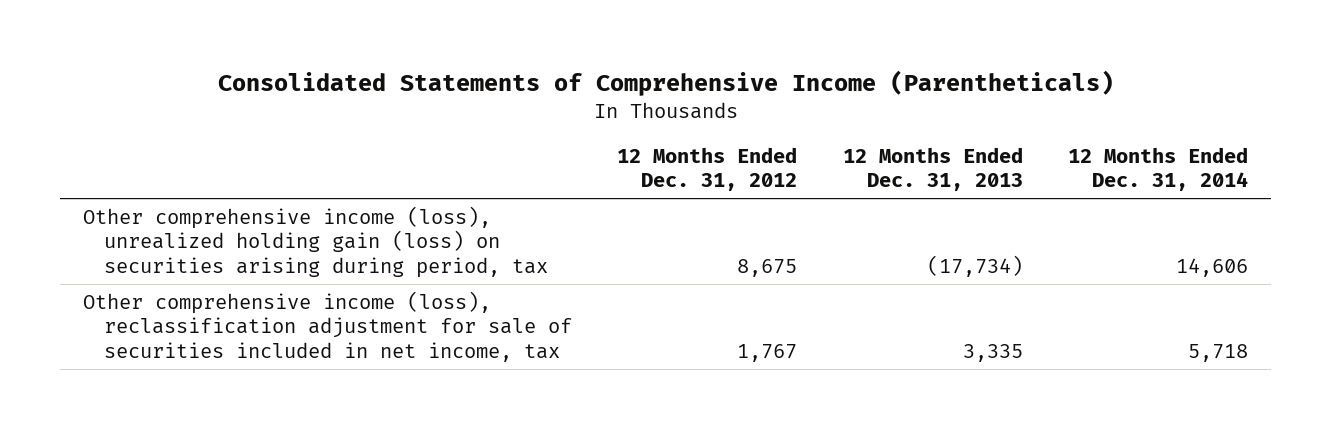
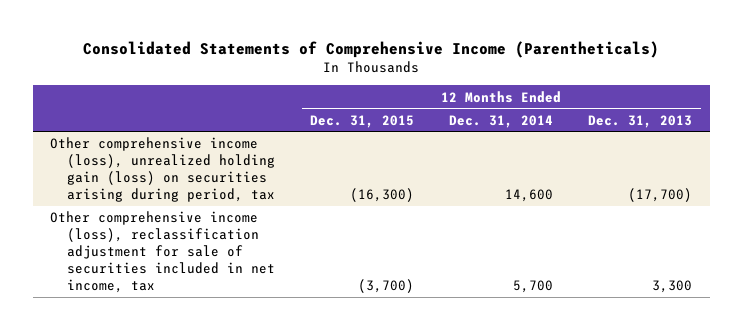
- | 12 Months Ended Dec. 31, 2012 | 12 Months Ended Dec. 31, 2013 | 12 Months Ended Dec. 31, 2014
+ | 12 Months Ended Dec. 31, 2015 | 12 Months Ended Dec. 31, 2014 | 12 Months Ended Dec. 31, 2013
- Other comprehensive income (loss), unrealized holding gain (loss) on securities arising during period, tax | 8,675 | (17,734) | 14,606
- Other comprehensive income (loss), reclassification adjustment for sale of securities included in net income, tax | 1,767 | 3,335 | 5,718
+ Other comprehensive income (loss), unrealized holding gain (loss) on securities arising during period, tax | (16,300) | 14,600 | (17,700)
+ Other comprehensive income (loss), reclassification adjustment for sale of securities included in net income, tax | (3,700) | 5,700 | 3,300

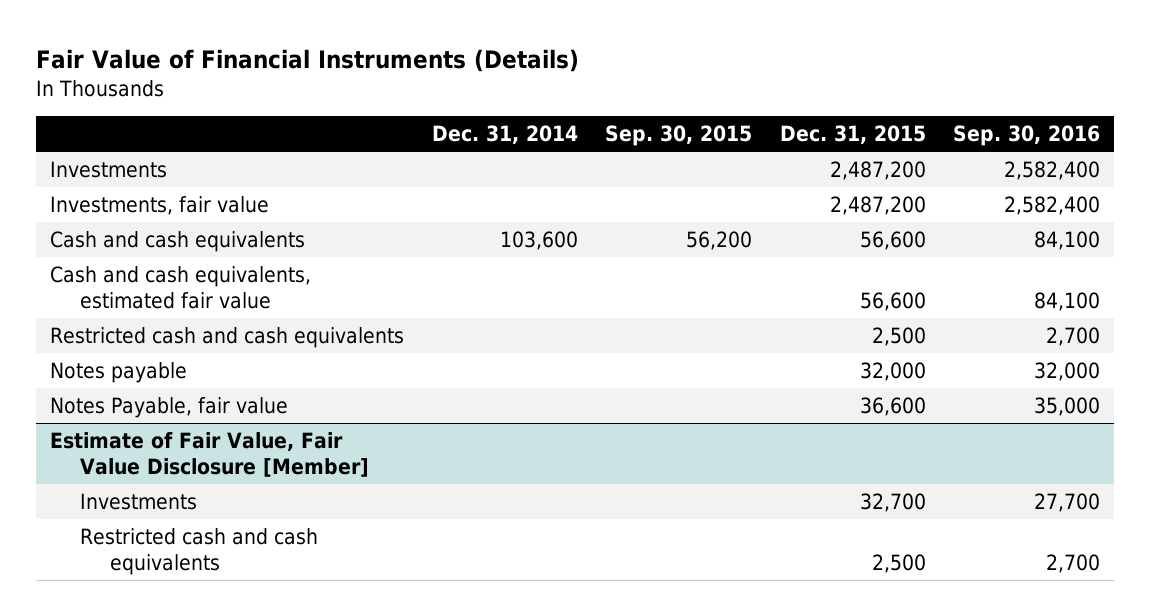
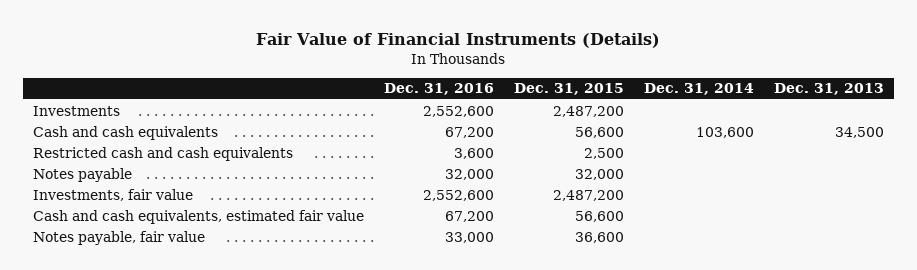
- | Dec. 31, 2014 | Sep. 30, 2015 | Dec. 31, 2015 | Sep. 30, 2016
+ | Dec. 31, 2016 | Dec. 31, 2015 | Dec. 31, 2014 | Dec. 31, 2013
- Notes Payable, fair value | | | 36,600 | 35,000
- Estimate of Fair Value, Fair Value Disclosure [Member]
- Investments | | | 32,700 | 27,700
- Restricted cash and cash equivalents | | | 2,500 | 2,700
moved down: Investments, fair value | 2,552,600 | 2,487,200 | |
moved down: Cash and cash equivalents, estimated fair value | 67,200 | 56,600 | |
+ Notes payable, fair value | 33,000 | 36,600 | |

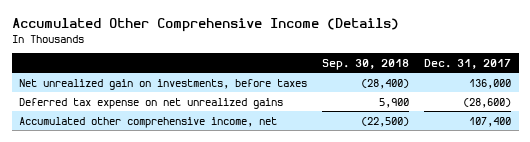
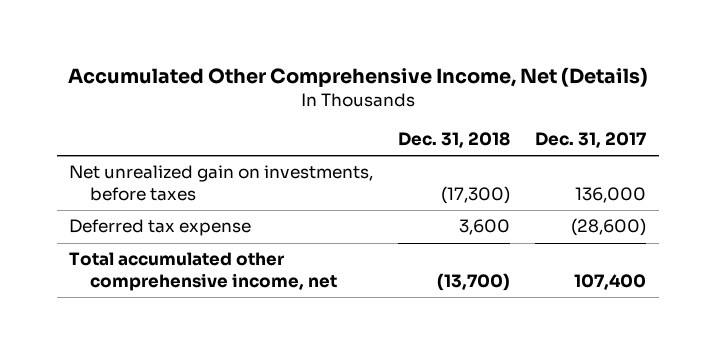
- Accumulated Other Comprehensive Income (Details)
+ Accumulated Other Comprehensive Income, Net (Details)
- | Sep. 30, 2018 | Dec. 31, 2017
+ | Dec. 31, 2018 | Dec. 31, 2017
- Deferred tax expense on net unrealized gains | 5,900 | (28,600)
- Accumulated other comprehensive income, net | (22,500) | 107,400
+ Deferred tax expense | 3,600 | (28,600)
+ Total accumulated other comprehensive income, net | (13,700) | 107,400

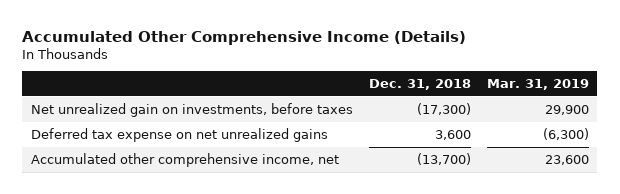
- Accumulated Other Comprehensive Income, Net (Details)
+ Accumulated Other Comprehensive Income (Details)
- | Dec. 31, 2018 | Dec. 31, 2017
+ | Dec. 31, 2018 | Mar. 31, 2019
- Deferred tax expense | 3,600 | (28,600)
- Total accumulated other comprehensive income, net | (13,700) | 107,400
+ Deferred tax expense on net unrealized gains | 3,600 | (6,300)
+ Accumulated other comprehensive income, net | (13,700) | 23,600

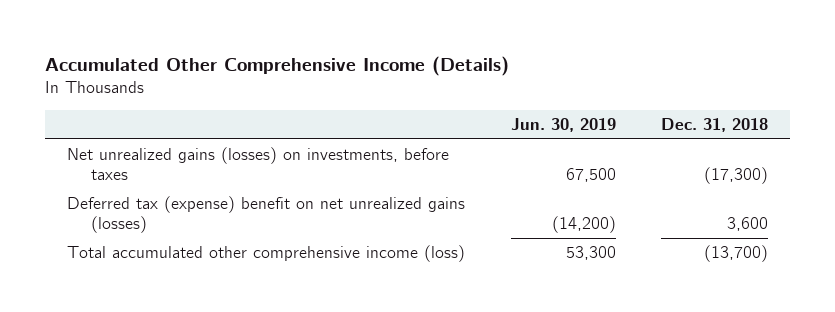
- | Dec. 31, 2018 | Mar. 31, 2019
+ | Jun. 30, 2019 | Dec. 31, 2018
- Net unrealized gain on investments, before taxes | (17,300) | 29,900
- Deferred tax expense on net unrealized gains | 3,600 | (6,300)
- Accumulated other comprehensive income, net | (13,700) | 23,600
+ Net unrealized gains (losses) on investments, before taxes | 67,500 | (17,300)
+ Deferred tax (expense) benefit on net unrealized gains (losses) | (14,200) | 3,600
+ Total accumulated other comprehensive income (loss) | 53,300 | (13,700)

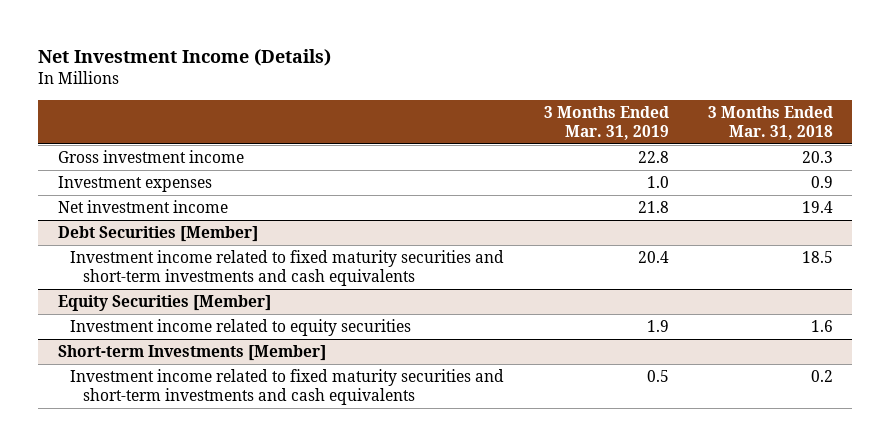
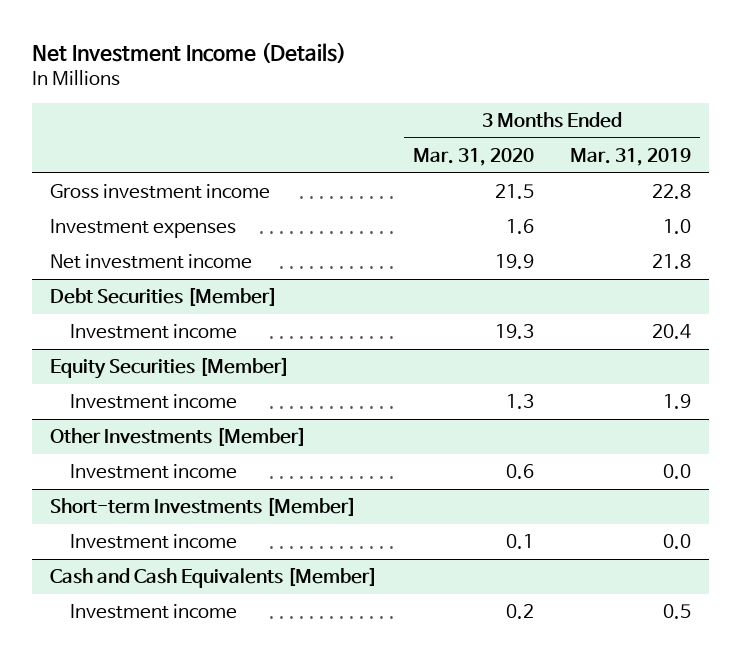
- | 3 Months Ended Mar. 31, 2019 | 3 Months Ended Mar. 31, 2018
+ | 3 Months Ended Mar. 31, 2020 | 3 Months Ended Mar. 31, 2019
@ Debt Securities [Member]
- Investment income related to fixed maturity securities and short-term investments and cash equivalents | 20.4 | 18.5
+ Investment income | 19.3 | 20.4
@ Equity Securities [Member]
- Investment income related to equity securities | 1.9 | 1.6
+ Investment income | 1.3 | 1.9
+ Other Investments [Member]
+ Investment income | 0.6 | 0.0
@ Short-term Investments [Member]
- Investment income related to fixed maturity securities and short-term investments and cash equivalents | 0.5 | 0.2
+ Investment income | 0.1 | 0.0
+ Cash and Cash Equivalents [Member]
+ Investment income | 0.2 | 0.5

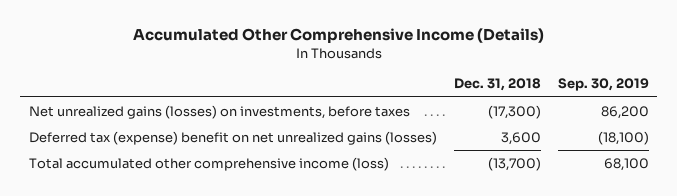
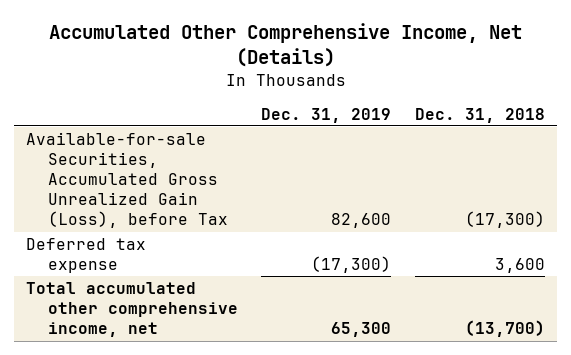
- Accumulated Other Comprehensive Income (Details)
+ Accumulated Other Comprehensive Income, Net (Details)
- | Dec. 31, 2018 | Sep. 30, 2019
+ | Dec. 31, 2019 | Dec. 31, 2018
- Net unrealized gains (losses) on investments, before taxes | (17,300) | 86,200
- Deferred tax (expense) benefit on net unrealized gains (losses) | 3,600 | (18,100)
- Total accumulated other comprehensive income (loss) | (13,700) | 68,100
+ Available-for-sale Securities, Accumulated Gross Unrealized Gain (Loss), before Tax | 82,600 | (17,300)
+ Deferred tax expense | (17,300) | 3,600
+ Total accumulated other comprehensive income, net | 65,300 | (13,700)

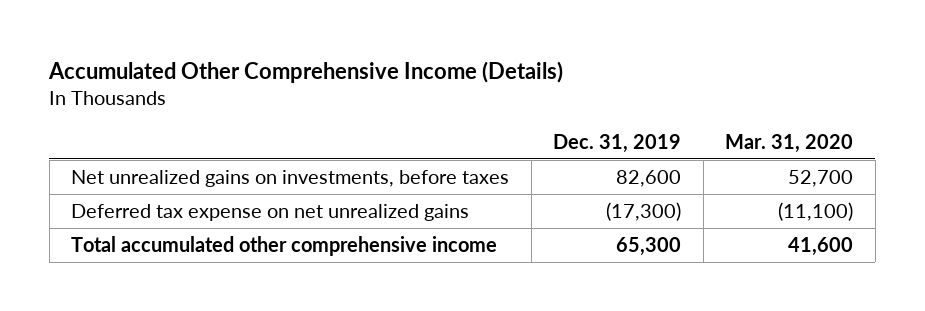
- Accumulated Other Comprehensive Income, Net (Details)
+ Accumulated Other Comprehensive Income (Details)
- | Dec. 31, 2019 | Dec. 31, 2018
+ | Dec. 31, 2019 | Mar. 31, 2020
- Available-for-sale Securities, Accumulated Gross Unrealized Gain (Loss), before Tax | 82,600 | (17,300)
- Deferred tax expense | (17,300) | 3,600
- Total accumulated other comprehensive income, net | 65,300 | (13,700)
+ Net unrealized gains on investments, before taxes | 82,600 | 52,700
+ Deferred tax expense on net unrealized gains | (17,300) | (11,100)
+ Total accumulated other comprehensive income | 65,300 | 41,600

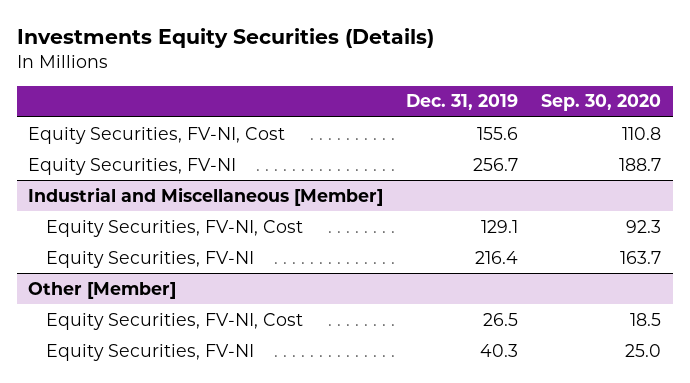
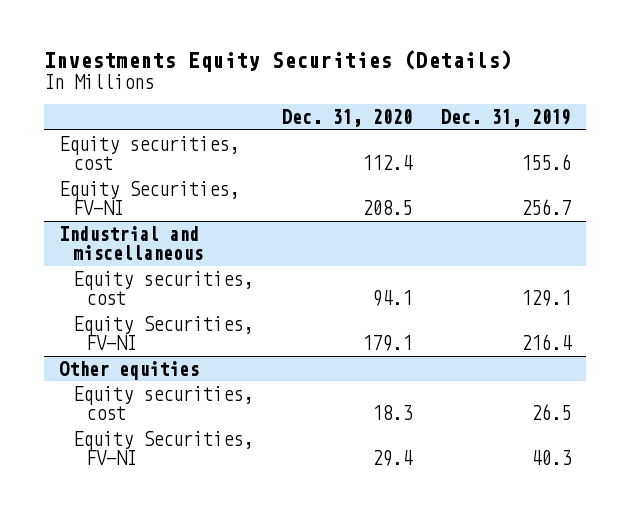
- | Dec. 31, 2019 | Sep. 30, 2020
+ | Dec. 31, 2020 | Dec. 31, 2019
- Equity Securities, FV-NI, Cost | 155.6 | 110.8
+ Equity securities, cost | 112.4 | 155.6
- Industrial and Miscellaneous [Member]
- Equity Securities, FV-NI, Cost | 129.1 | 92.3
+ Industrial and miscellaneous
+ Equity securities, cost | 94.1 | 129.1
- Other [Member]
- Equity Securities, FV-NI, Cost | 26.5 | 18.5
+ Other equities
+ Equity securities, cost | 18.3 | 26.5

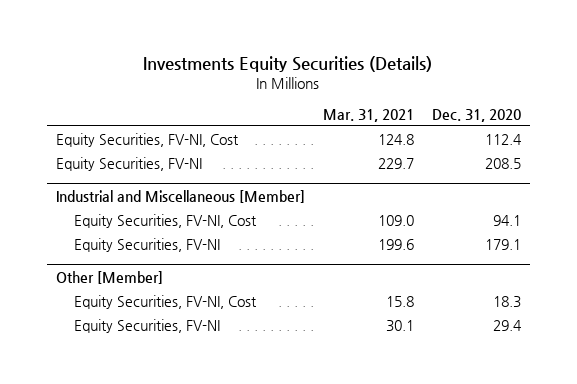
- | Dec. 31, 2020 | Dec. 31, 2019
+ | Mar. 31, 2021 | Dec. 31, 2020
- Equity securities, cost | 112.4 | 155.6
+ Equity Securities, FV-NI, Cost | 124.8 | 112.4
- Industrial and miscellaneous
- Equity securities, cost | 94.1 | 129.1
+ Industrial and Miscellaneous [Member]
+ Equity Securities, FV-NI, Cost | 109.0 | 94.1
- Other equities
- Equity securities, cost | 18.3 | 26.5
+ Other [Member]
+ Equity Securities, FV-NI, Cost | 15.8 | 18.3

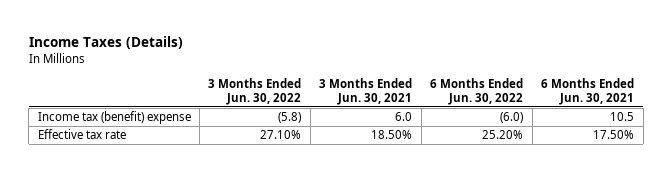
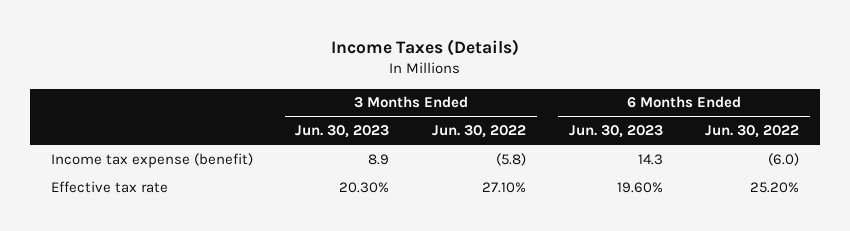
- | 3 Months Ended Jun. 30, 2022 | 3 Months Ended Jun. 30, 2021 | 6 Months Ended Jun. 30, 2022 | 6 Months Ended Jun. 30, 2021
+ | 3 Months Ended Jun. 30, 2023 | 3 Months Ended Jun. 30, 2022 | 6 Months Ended Jun. 30, 2023 | 6 Months Ended Jun. 30, 2022
- Income tax (benefit) expense | (5.8) | 6.0 | (6.0) | 10.5
+ Income tax expense (benefit) | 8.9 | (5.8) | 14.3 | (6.0)

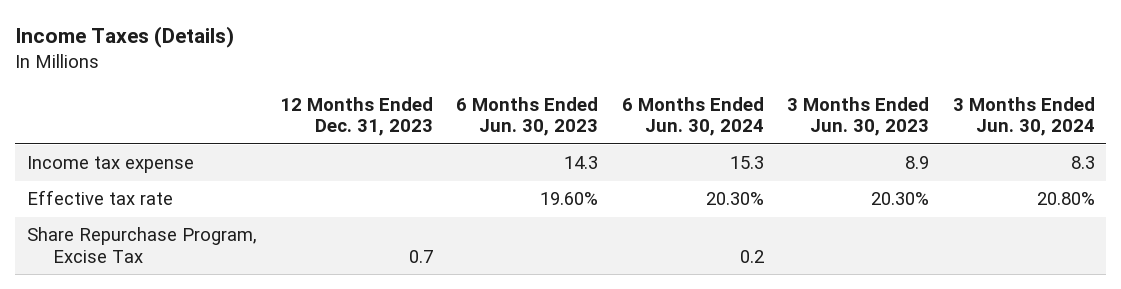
- | 3 Months Ended Jun. 30, 2023 | 3 Months Ended Jun. 30, 2022 | 6 Months Ended Jun. 30, 2023 | 6 Months Ended Jun. 30, 2022
+ | 12 Months Ended Dec. 31, 2023 | 6 Months Ended Jun. 30, 2023 | 6 Months Ended Jun. 30, 2024 | 3 Months Ended Jun. 30, 2023 | 3 Months Ended Jun. 30, 2024
- Income tax expense (benefit) | 8.9 | (5.8) | 14.3 | (6.0)
+ Income tax expense | | 14.3 | 15.3 | 8.9 | 8.3
+ Share Repurchase Program, Excise Tax | 0.7 | | 0.2 | |

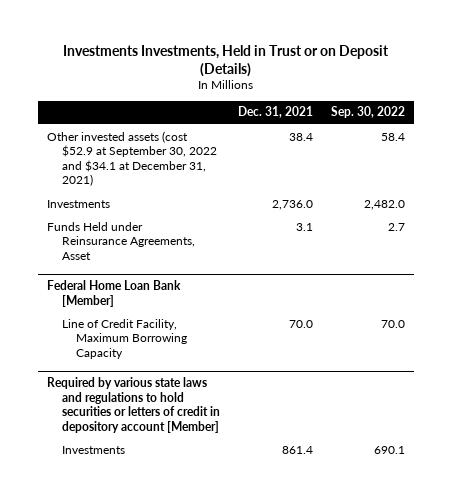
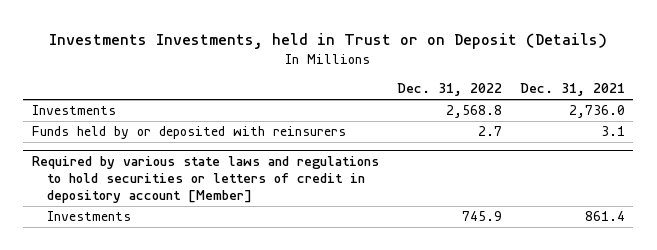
- Investments Investments, Held in Trust or on Deposit (Details)
+ Investments Investments, held in Trust or on Deposit (Details)
- | Dec. 31, 2021 | Sep. 30, 2022
+ | Dec. 31, 2022 | Dec. 31, 2021
- Other invested assets (cost $52.9 at September 30, 2022 and $34.1 at December 31, 2021) | 38.4 | 58.4
- Funds Held under Reinsurance Agreements, Asset | 3.1 | 2.7
- Federal Home Loan Bank [Member]
- Line of Credit Facility, Maximum Borrowing Capacity | 70.0 | 70.0
+ Funds held by or deposited with reinsurers | 2.7 | 3.1

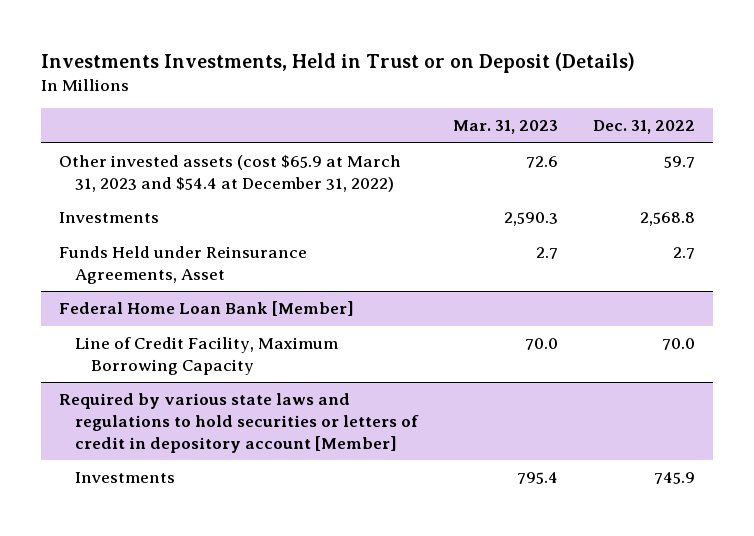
- Investments Investments, held in Trust or on Deposit (Details)
+ Investments Investments, Held in Trust or on Deposit (Details)
- | Dec. 31, 2022 | Dec. 31, 2021
+ | Mar. 31, 2023 | Dec. 31, 2022
+ Other invested assets (cost $65.9 at March 31, 2023 and $54.4 at December 31, 2022) | 72.6 | 59.7
- Funds held by or deposited with reinsurers | 2.7 | 3.1
+ Funds Held under Reinsurance Agreements, Asset | 2.7 | 2.7
+ Federal Home Loan Bank [Member]
+ Line of Credit Facility, Maximum Borrowing Capacity | 70.0 | 70.0

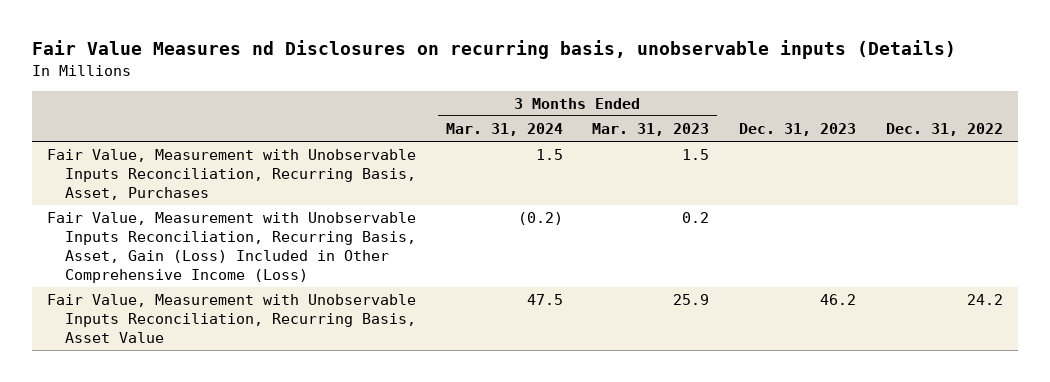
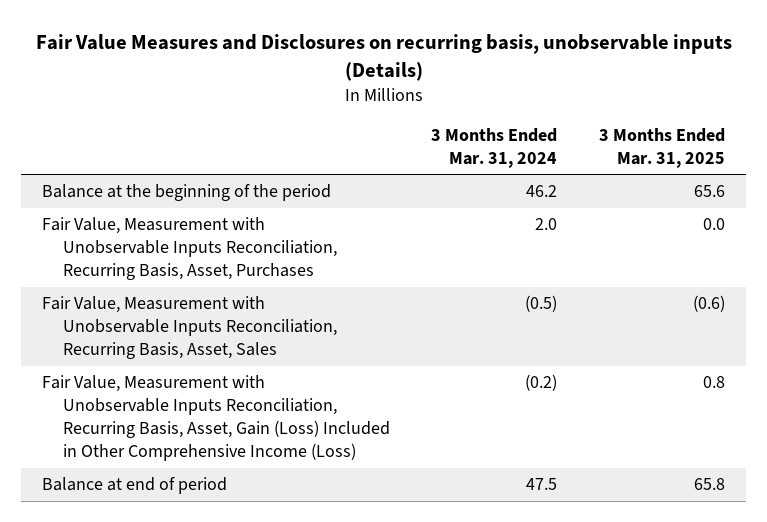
- Fair Value Measures nd Disclosures on recurring basis, unobservable inputs (Details)
+ Fair Value Measures and Disclosures on recurring basis, unobservable inputs (Details)
- | 3 Months Ended Mar. 31, 2024 | 3 Months Ended Mar. 31, 2023 | Dec. 31, 2023 | Dec. 31, 2022
+ | 3 Months Ended Mar. 31, 2024 | 3 Months Ended Mar. 31, 2025
- Fair Value, Measurement with Unobservable Inputs Reconciliation, Recurring Basis, Asset, Purchases | 1.5 | 1.5 | |
+ Balance at the beginning of the period | 46.2 | 65.6
+ Fair Value, Measurement with Unobservable Inputs Reconciliation, Recurring Basis, Asset, Purchases | 2.0 | 0.0
+ Fair Value, Measurement with Unobservable Inputs Reconciliation, Recurring Basis, Asset, Sales | (0.5) | (0.6)
- Fair Value, Measurement with Unobservable Inputs Reconciliation, Recurring Basis, Asset Value | 47.5 | 25.9 | 46.2 | 24.2
+ Balance at end of period | 47.5 | 65.8

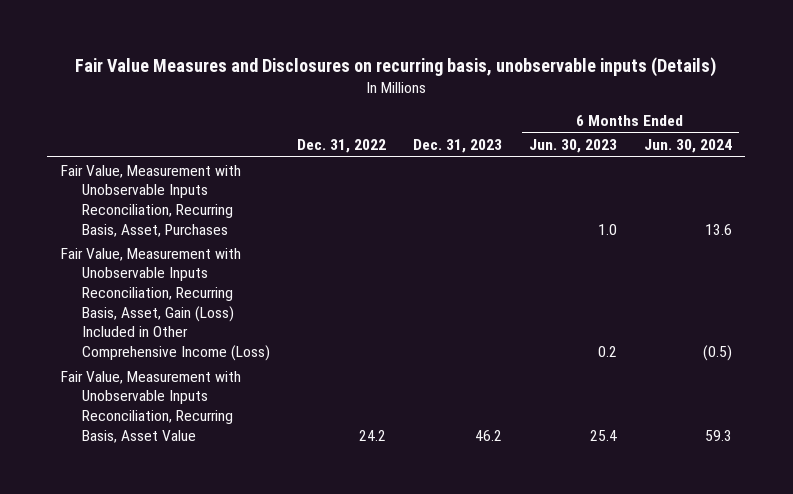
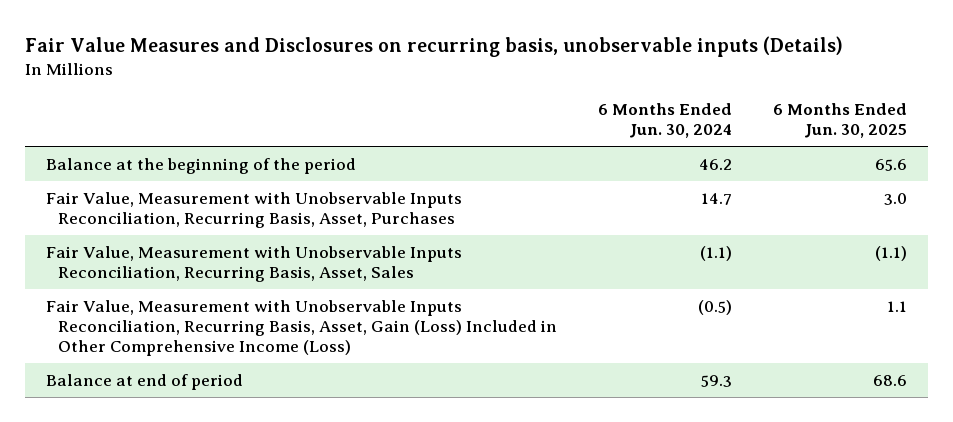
- | Dec. 31, 2022 | Dec. 31, 2023 | 6 Months Ended Jun. 30, 2023 | 6 Months Ended Jun. 30, 2024
+ | 6 Months Ended Jun. 30, 2024 | 6 Months Ended Jun. 30, 2025
- Fair Value, Measurement with Unobservable Inputs Reconciliation, Recurring Basis, Asset, Purchases | | | 1.0 | 13.6
+ Balance at the beginning of the period | 46.2 | 65.6
+ Fair Value, Measurement with Unobservable Inputs Reconciliation, Recurring Basis, Asset, Purchases | 14.7 | 3.0
+ Fair Value, Measurement with Unobservable Inputs Reconciliation, Recurring Basis, Asset, Sales | (1.1) | (1.1)
- Fair Value, Measurement with Unobservable Inputs Reconciliation, Recurring Basis, Asset Value | 24.2 | 46.2 | 25.4 | 59.3
+ Balance at end of period | 59.3 | 68.6

